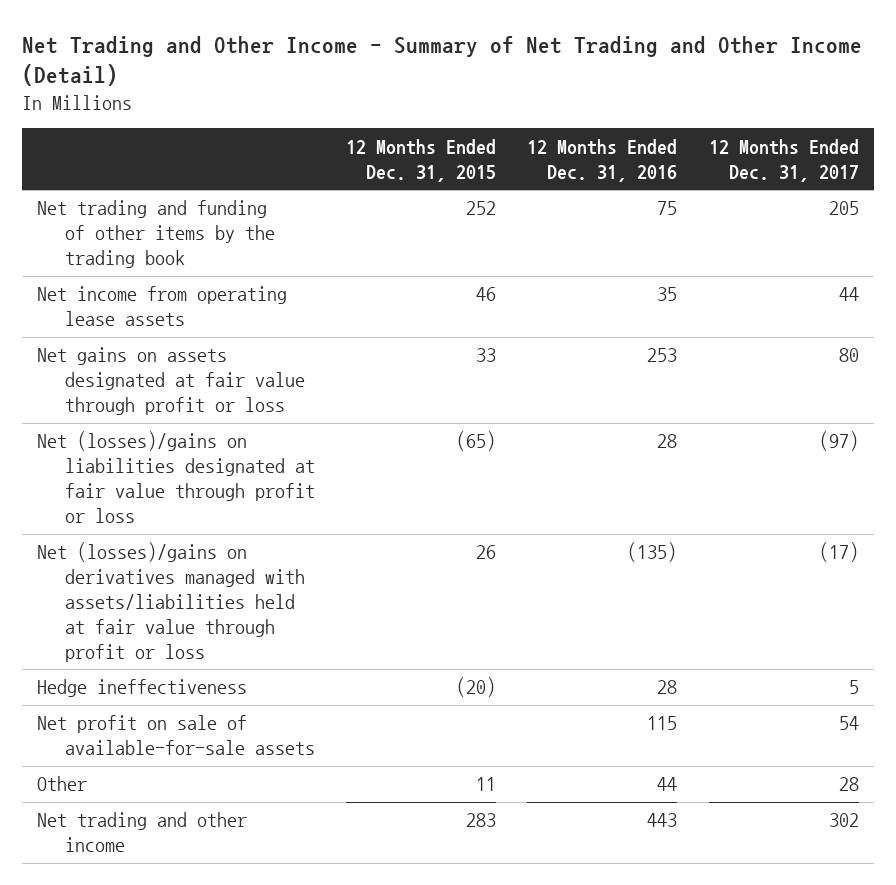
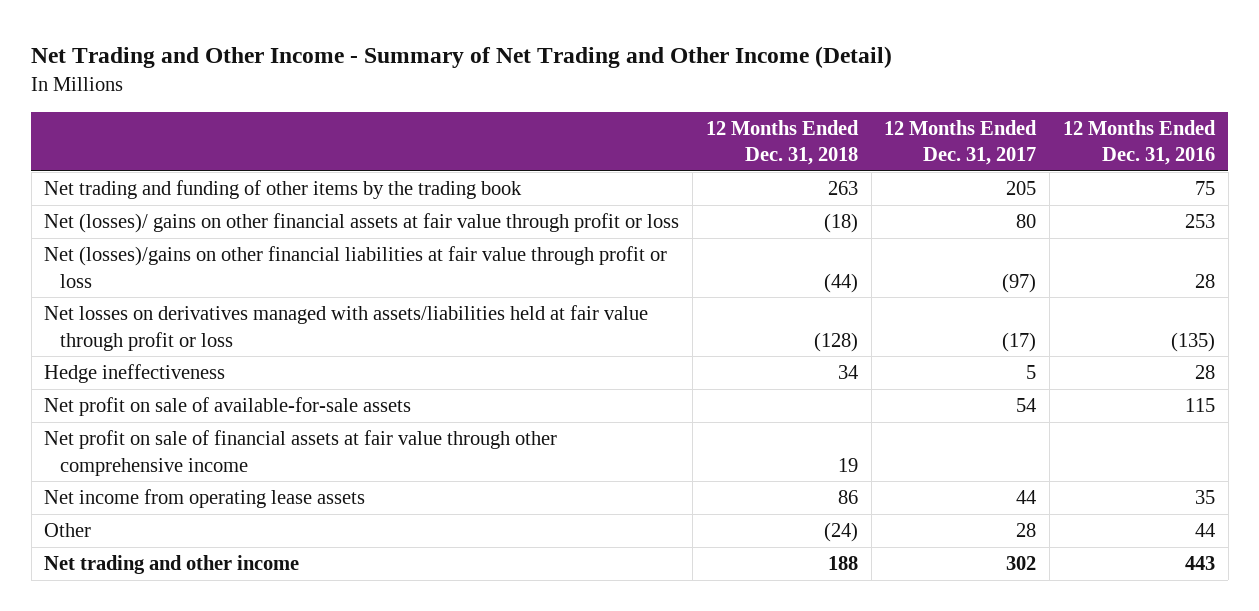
- | 12 Months Ended Dec. 31, 2015 | 12 Months Ended Dec. 31, 2016 | 12 Months Ended Dec. 31, 2017
+ | 12 Months Ended Dec. 31, 2018 | 12 Months Ended Dec. 31, 2017 | 12 Months Ended Dec. 31, 2016
- Net gains on assets designated at fair value through profit or loss | 33 | 253 | 80
- Net (losses)/gains on liabilities designated at fair value through profit or loss | (65) | 28 | (97)
- Net (losses)/gains on derivatives managed with assets/liabilities held at fair value through profit or loss | 26 | (135) | (17)
+ Net (losses)/ gains on other financial assets at fair value through profit or loss | (18) | 80 | 253
+ Net (losses)/gains on other financial liabilities at fair value through profit or loss | (44) | (97) | 28
+ Net losses on derivatives managed with assets/liabilities held at fair value through profit or loss | (128) | (17) | (135)
+ Net profit on sale of financial assets at fair value through other comprehensive income | 19 | |
moved down: Net income from operating lease assets | 86 | 44 | 35

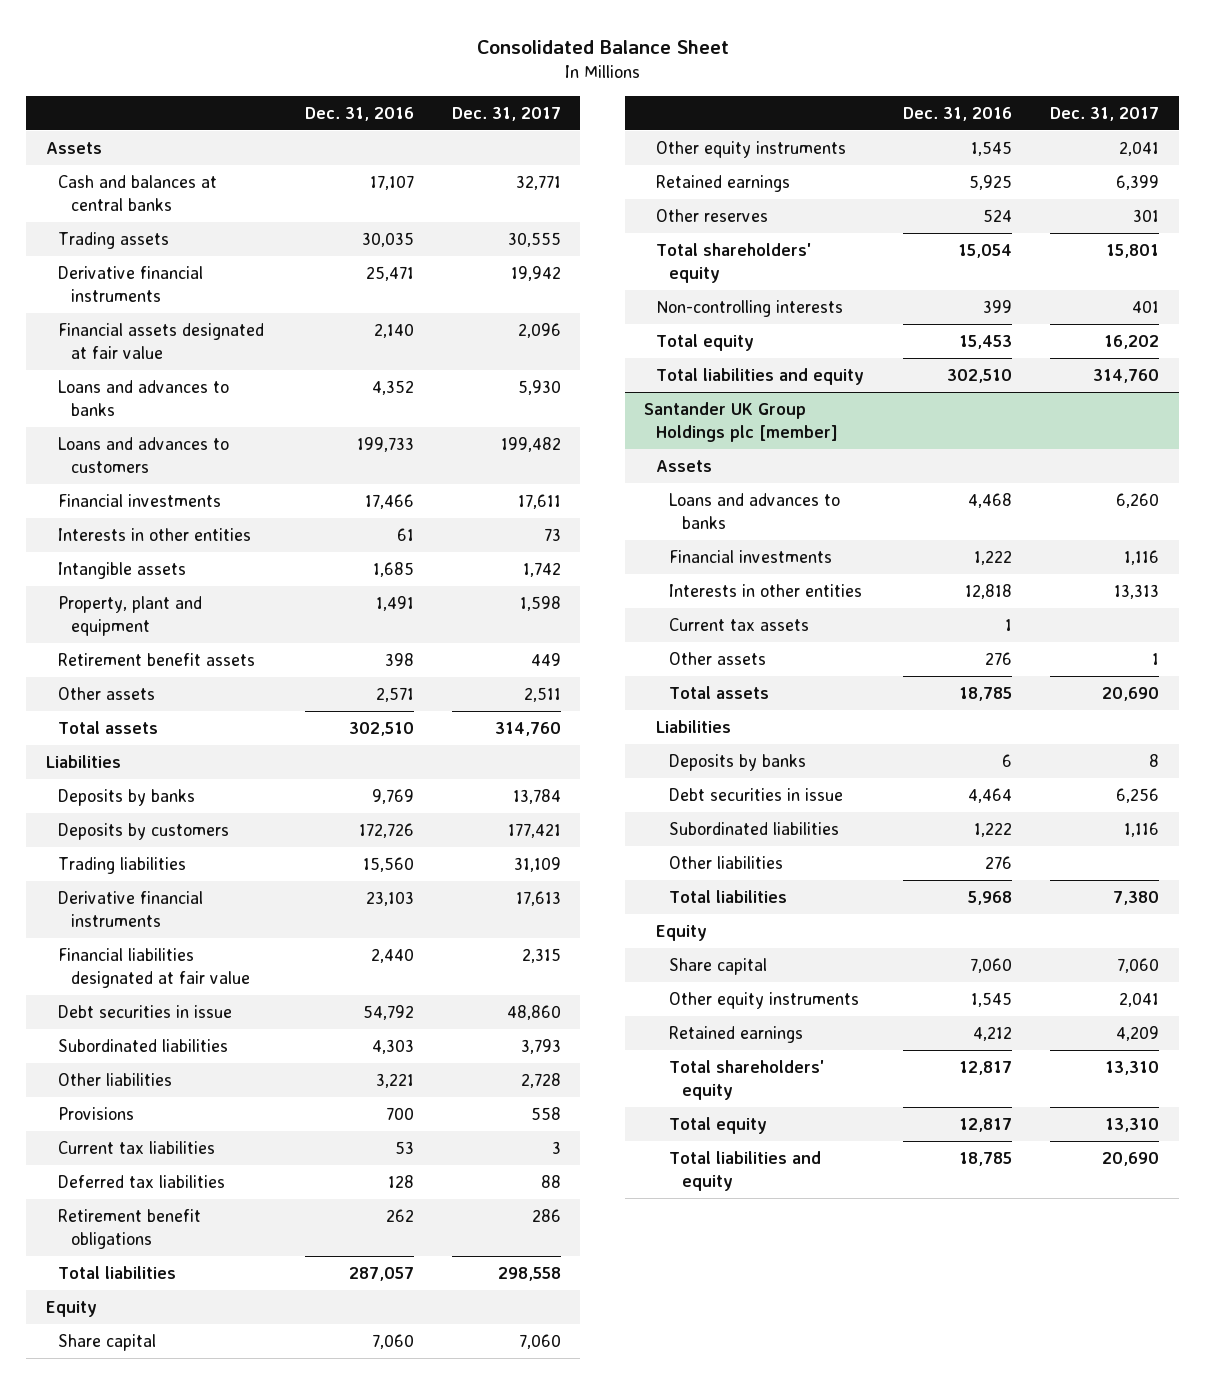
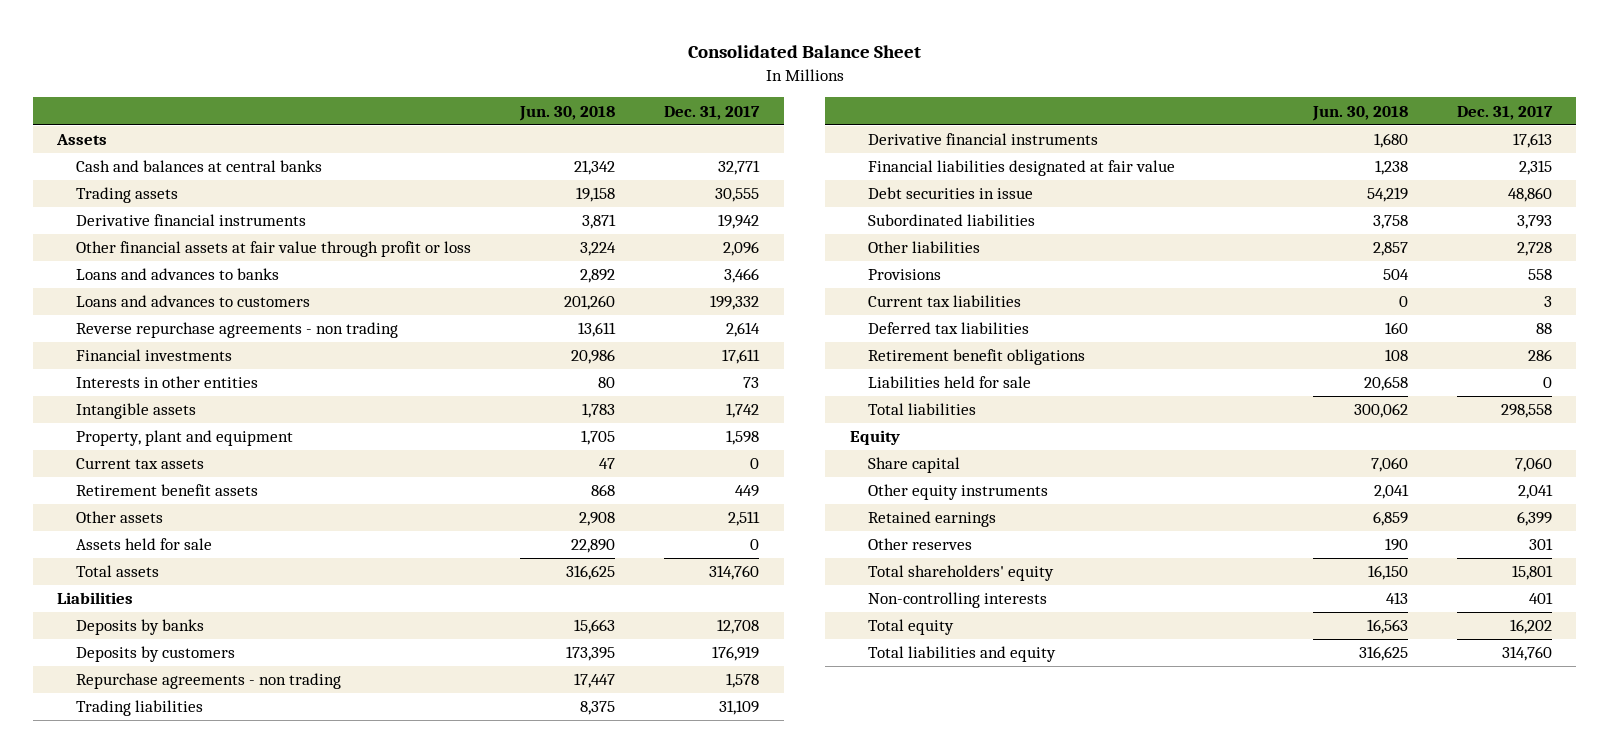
- | Dec. 31, 2016 | Dec. 31, 2017
+ | Jun. 30, 2018 | Dec. 31, 2017
- Financial assets designated at fair value | 2,140 | 2,096
- Loans and advances to banks | 4,352 | 5,930
- Loans and advances to customers | 199,733 | 199,482
+ Other financial assets at fair value through profit or loss | 3,224 | 2,096
+ Loans and advances to banks | 2,892 | 3,466
+ Loans and advances to customers | 201,260 | 199,332
+ Reverse repurchase agreements - non trading | 13,611 | 2,614
+ Current tax assets | 47 | 0
+ Assets held for sale | 22,890 | 0
- Deposits by banks | 9,769 | 13,784
- Deposits by customers | 172,726 | 177,421
+ Deposits by banks | 15,663 | 12,708
+ Deposits by customers | 173,395 | 176,919
+ Repurchase agreements - non trading | 17,447 | 1,578
+ Liabilities held for sale | 20,658 | 0
- Santander UK Group Holdings plc [member]
- Assets
- Loans and advances to banks | 4,468 | 6,260
- Financial investments | 1,222 | 1,116
- Interests in other entities | 12,818 | 13,313
- Current tax assets | 1 |
- Other assets | 276 | 1
- Total assets | 18,785 | 20,690
- Liabilities
- Deposits by banks | 6 | 8
- Debt securities in issue | 4,464 | 6,256
- Subordinated liabilities | 1,222 | 1,116
- Other liabilities | 276 |
- Total liabilities | 5,968 | 7,380
- Equity
- Share capital | 7,060 | 7,060
- Other equity instruments | 1,545 | 2,041
- Retained earnings | 4,212 | 4,209
- Total shareholders' equity | 12,817 | 13,310
- Total equity | 12,817 | 13,310
- Total liabilities and equity | 18,785 | 20,690

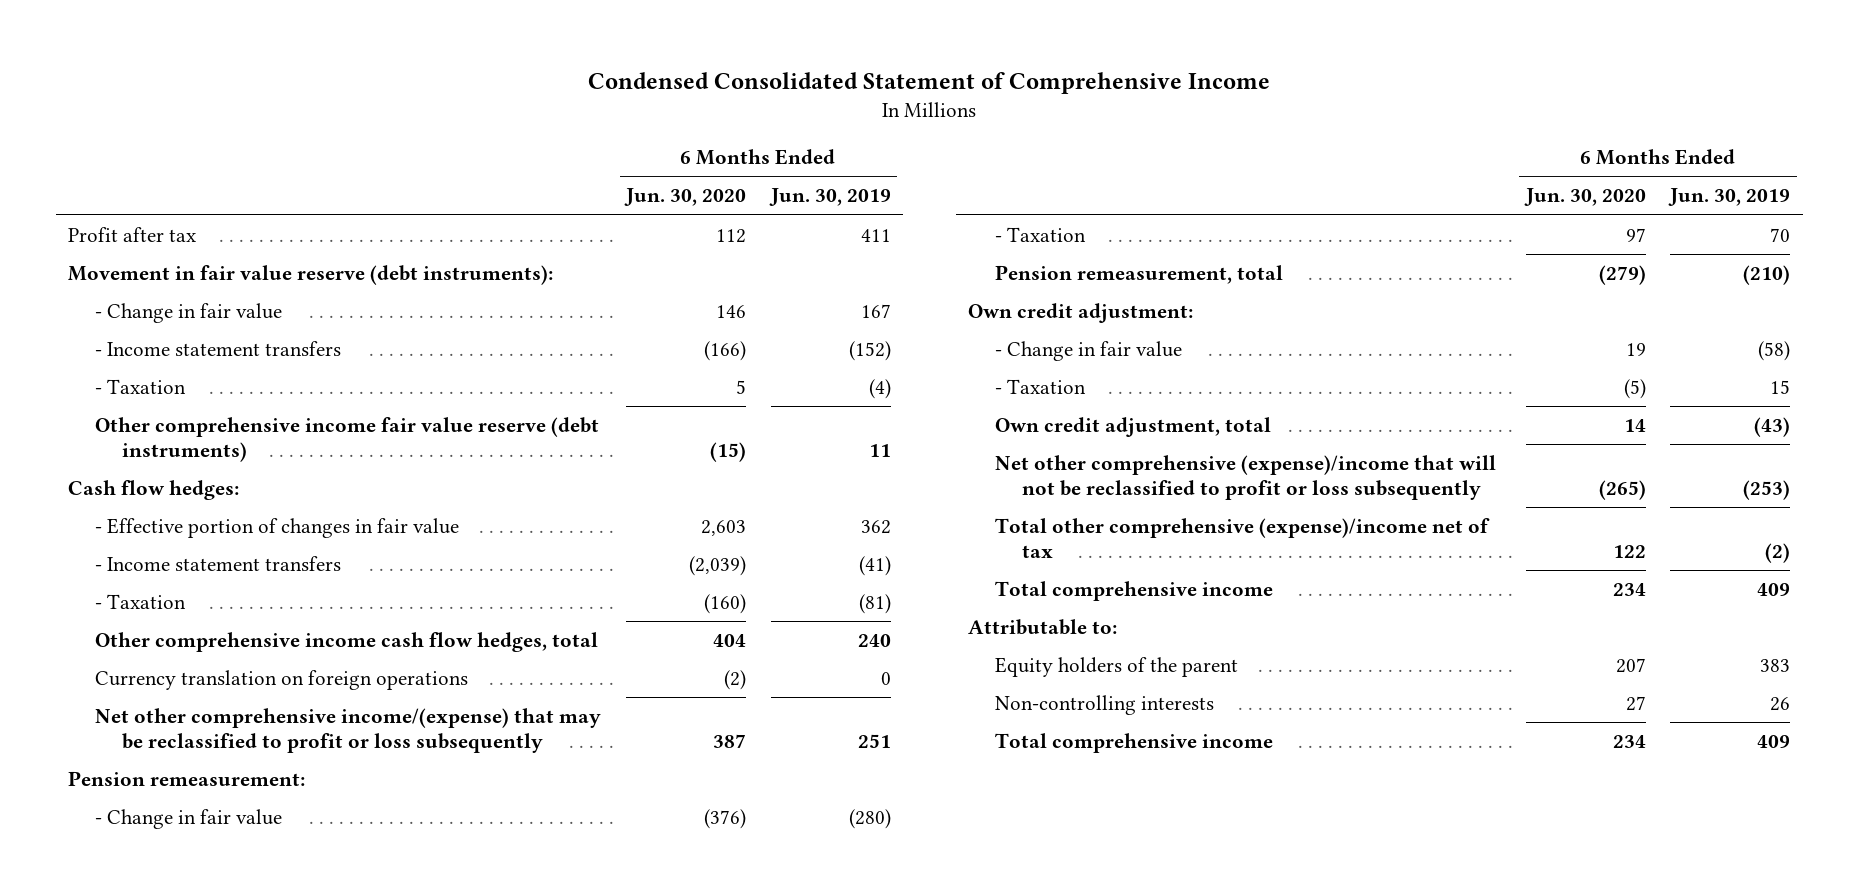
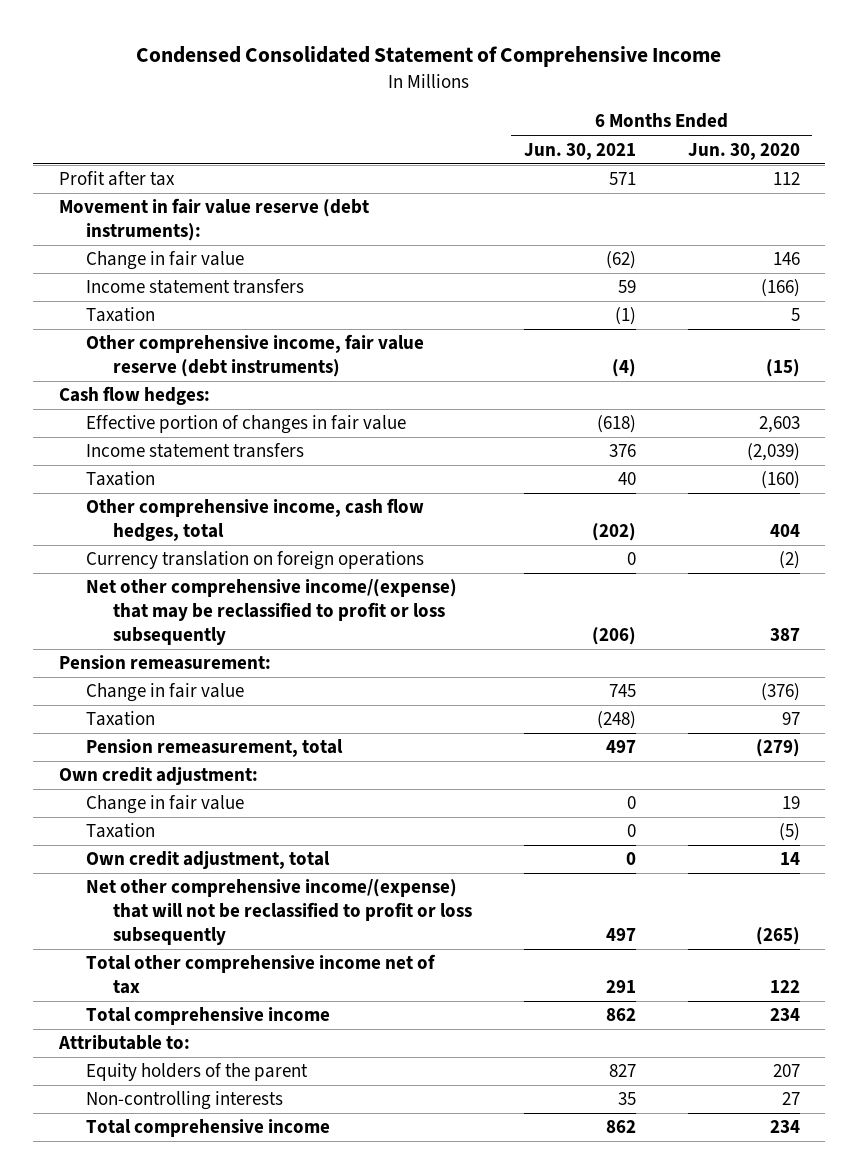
- | 6 Months Ended Jun. 30, 2020 | 6 Months Ended Jun. 30, 2019
+ | 6 Months Ended Jun. 30, 2021 | 6 Months Ended Jun. 30, 2020
- - Change in fair value | 146 | 167
- - Income statement transfers | (166) | (152)
- - Taxation | 5 | (4)
- Other comprehensive income fair value reserve (debt instruments) | (15) | 11
+ Change in fair value | (62) | 146
+ Income statement transfers | 59 | (166)
+ Taxation | (1) | 5
+ Other comprehensive income, fair value reserve (debt instruments) | (4) | (15)
- - Effective portion of changes in fair value | 2,603 | 362
- - Income statement transfers | (2,039) | (41)
- - Taxation | (160) | (81)
- Other comprehensive income cash flow hedges, total | 404 | 240
+ Effective portion of changes in fair value | (618) | 2,603
+ Income statement transfers | 376 | (2,039)
+ Taxation | 40 | (160)
+ Other comprehensive income, cash flow hedges, total | (202) | 404
- - Change in fair value | (376) | (280)
- - Taxation | 97 | 70
+ Change in fair value | 745 | (376)
+ Taxation | (248) | 97
- - Change in fair value | 19 | (58)
- - Taxation | (5) | 15
+ Change in fair value | 0 | 19
+ Taxation | 0 | (5)
- Net other comprehensive (expense)/income that will not be reclassified to profit or loss subsequently | (265) | (253)
- Total other comprehensive (expense)/income net of tax | 122 | (2)
+ Net other comprehensive income/(expense) that will not be reclassified to profit or loss subsequently | 497 | (265)
+ Total other comprehensive income net of tax | 291 | 122

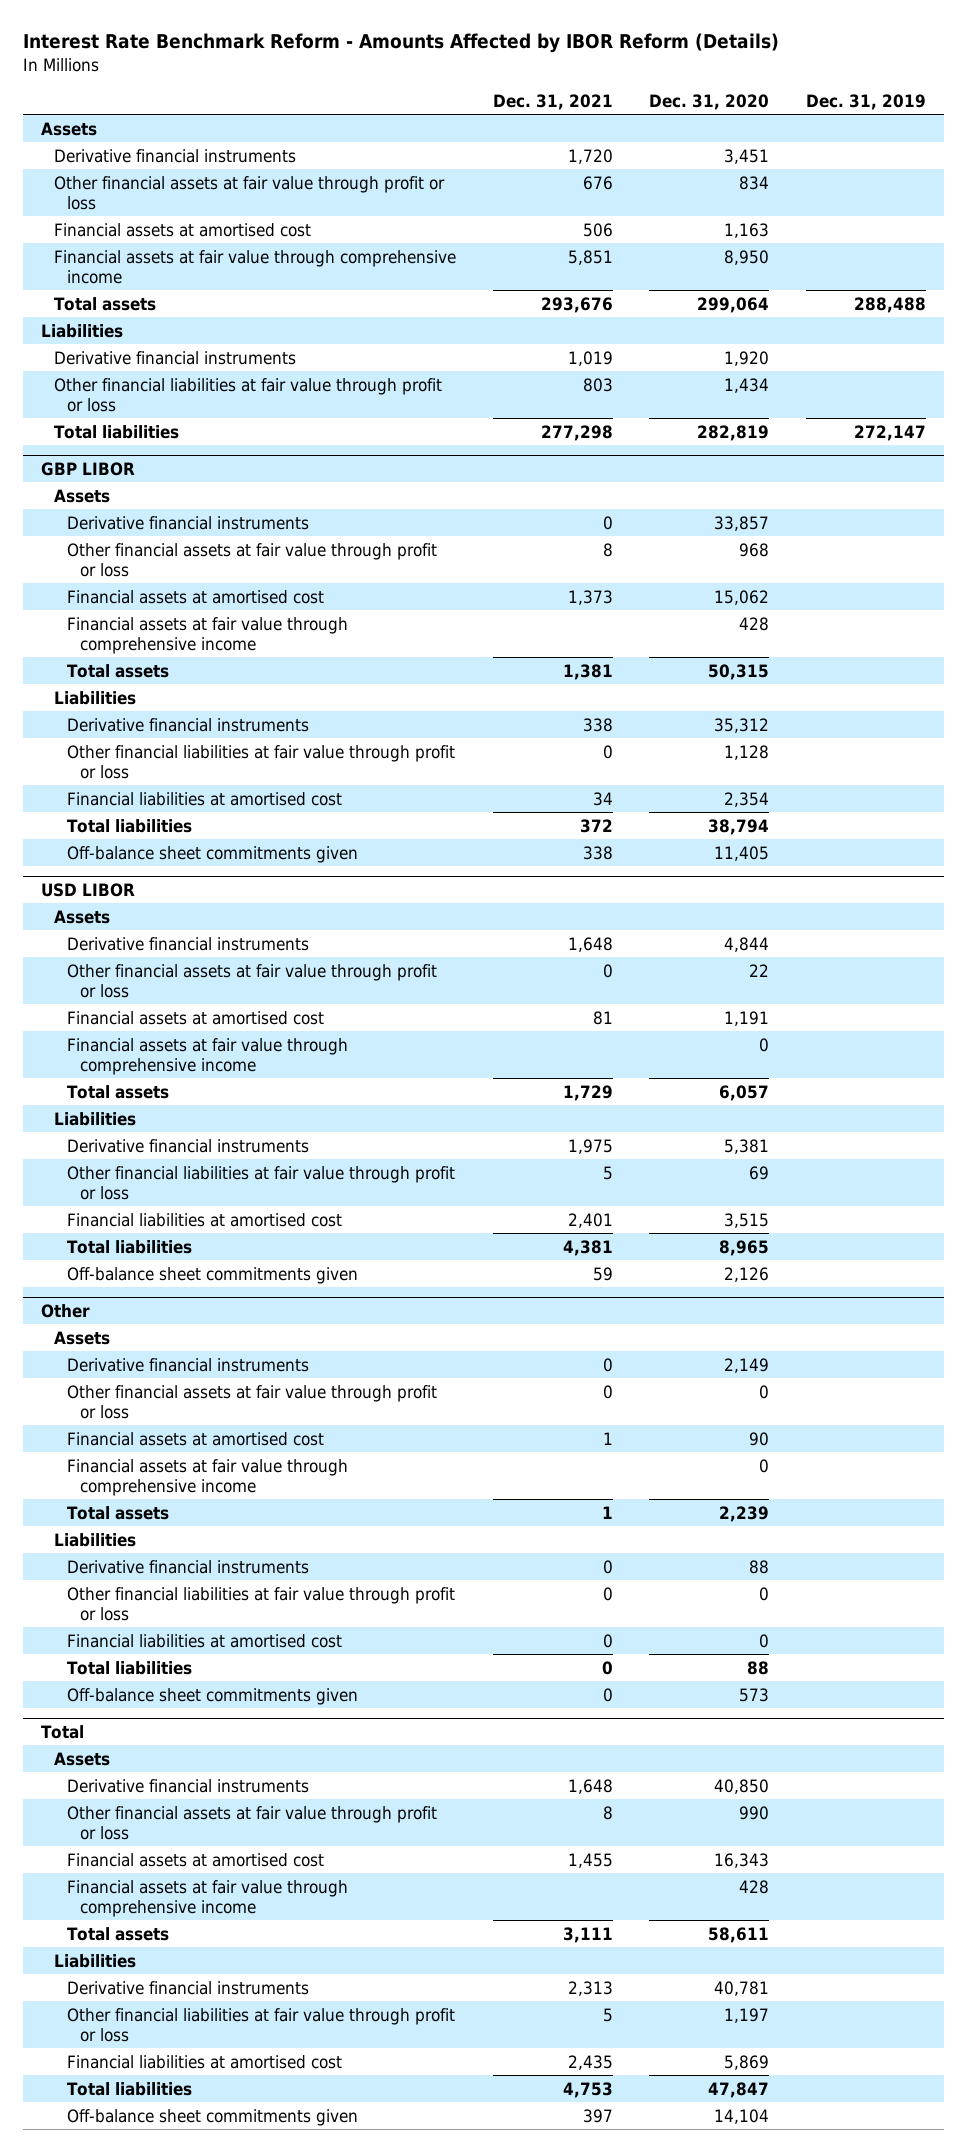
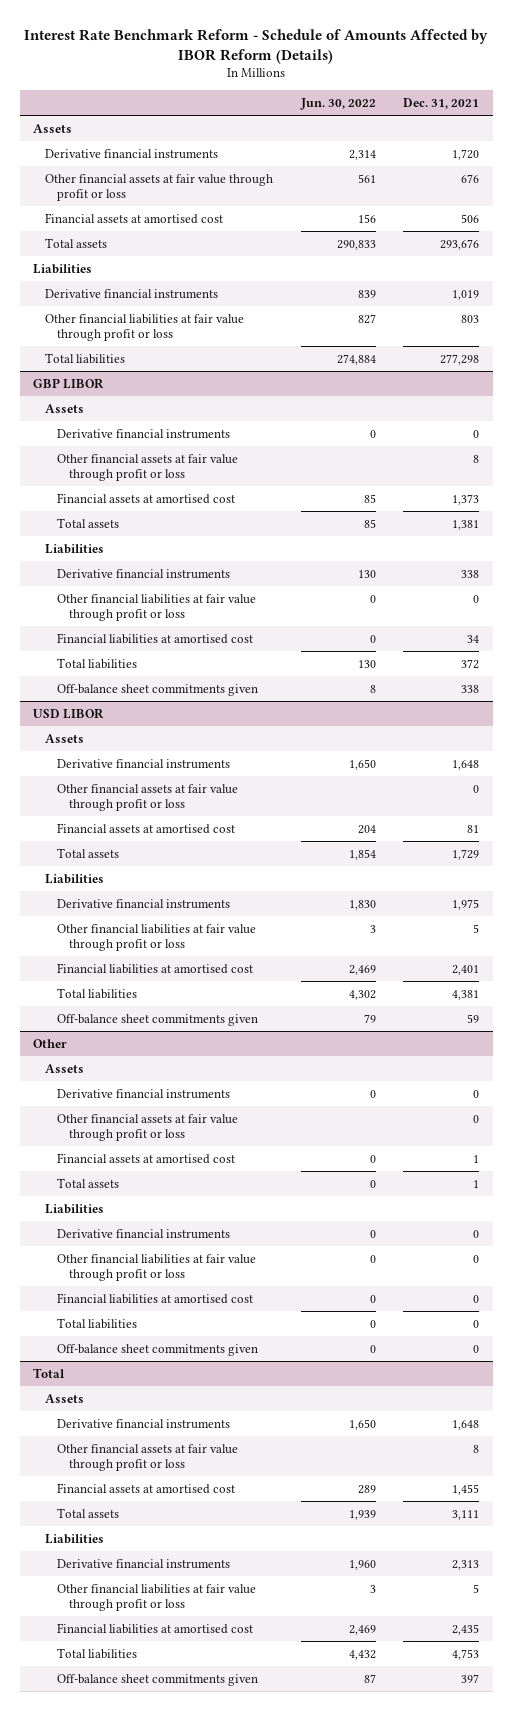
- Interest Rate Benchmark Reform - Amounts Affected by IBOR Reform (Details)
+ Interest Rate Benchmark Reform - Schedule of Amounts Affected by IBOR Reform (Details)
- | Dec. 31, 2021 | Dec. 31, 2020 | Dec. 31, 2019
+ | Jun. 30, 2022 | Dec. 31, 2021
- Financial assets at fair value through comprehensive income | 5,851 | 8,950 |
@ GBP LIBOR
- Financial assets at fair value through comprehensive income | | 428 |
@ USD LIBOR
- Financial assets at fair value through comprehensive income | | 0 |
@ Other
- Financial assets at fair value through comprehensive income | | 0 |
@ Total
- Financial assets at fair value through comprehensive income | | 428 |

